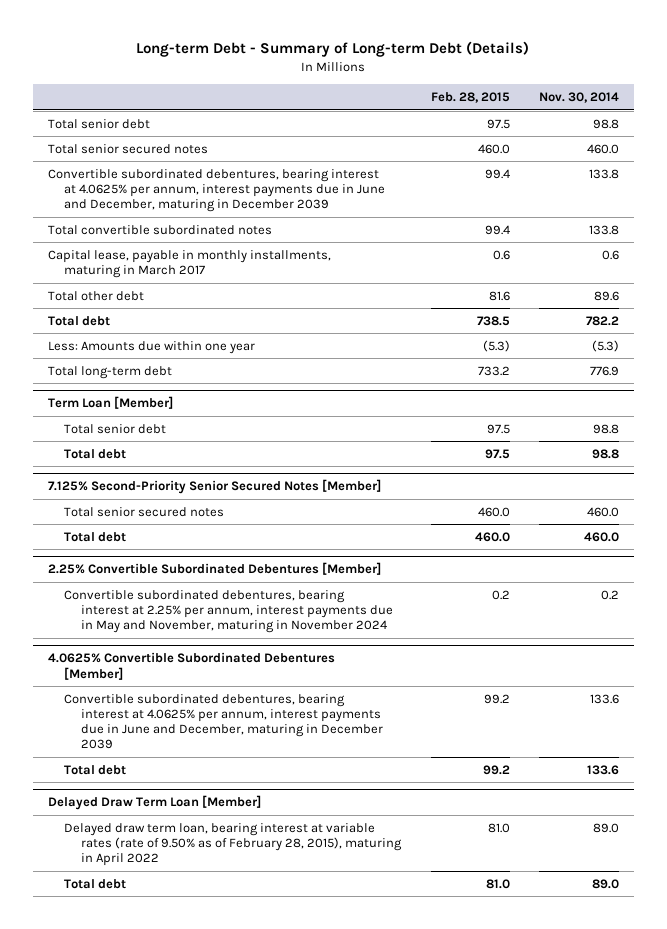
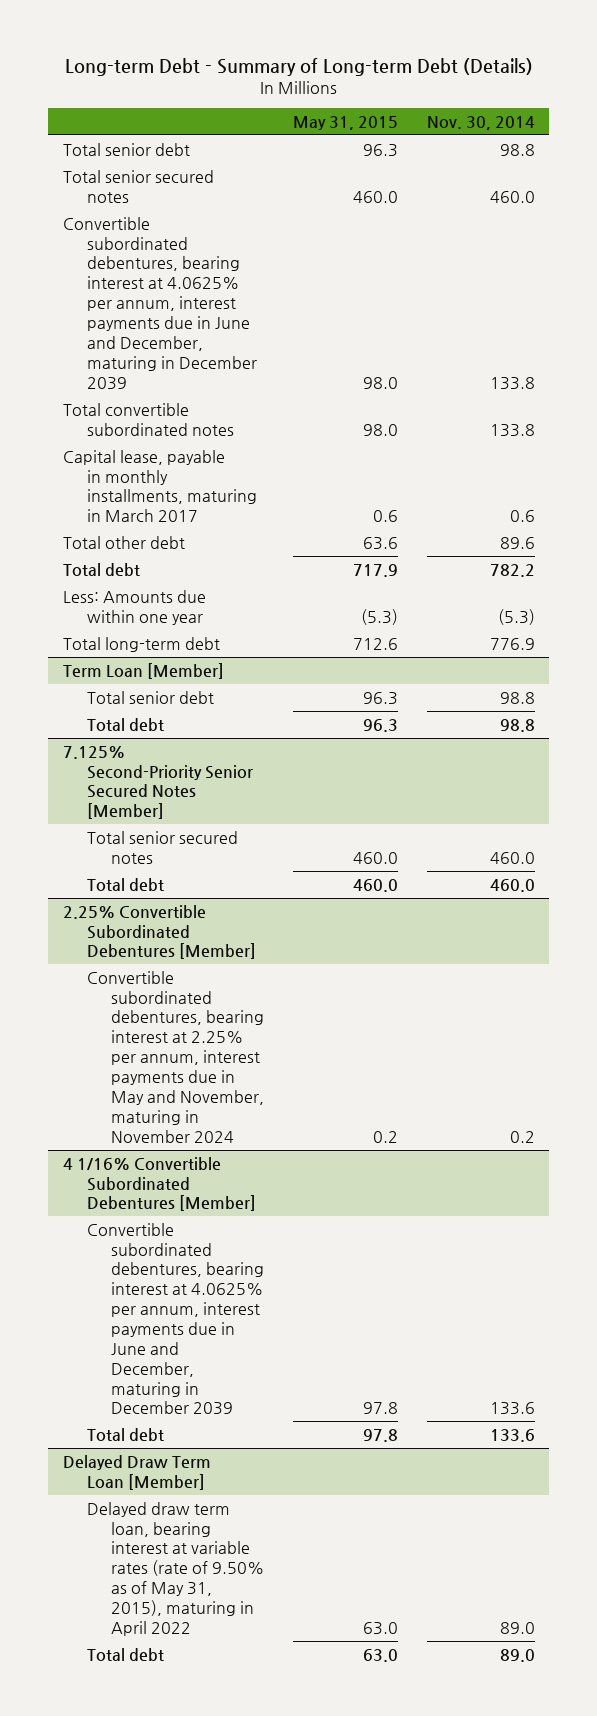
- | Feb. 28, 2015 | Nov. 30, 2014
+ | May 31, 2015 | Nov. 30, 2014
- 4.0625% Convertible Subordinated Debentures [Member]
+ 4 1/16% Convertible Subordinated Debentures [Member]
@ Delayed Draw Term Loan [Member]
- Delayed draw term loan, bearing interest at variable rates (rate of 9.50% as of February 28, 2015), maturing in April 2022 | 81.0 | 89.0
+ Delayed draw term loan, bearing interest at variable rates (rate of 9.50% as of May 31, 2015), maturing in April 2022 | 63.0 | 89.0

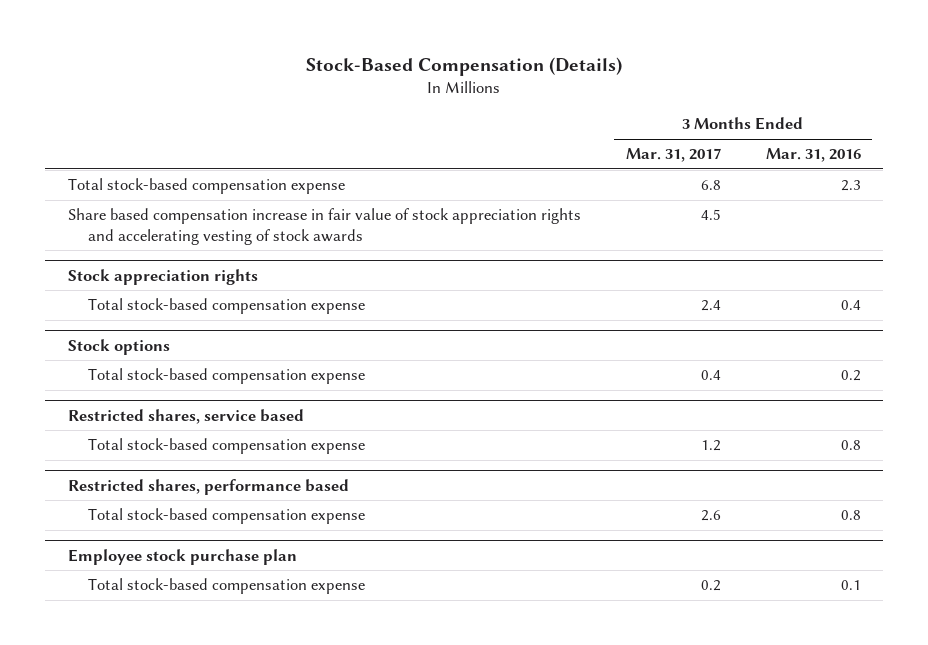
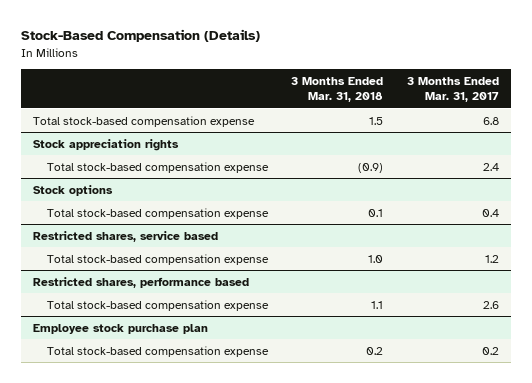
- | 3 Months Ended Mar. 31, 2017 | 3 Months Ended Mar. 31, 2016
+ | 3 Months Ended Mar. 31, 2018 | 3 Months Ended Mar. 31, 2017
- Share based compensation increase in fair value of stock appreciation rights and accelerating vesting of stock awards | 4.5 |

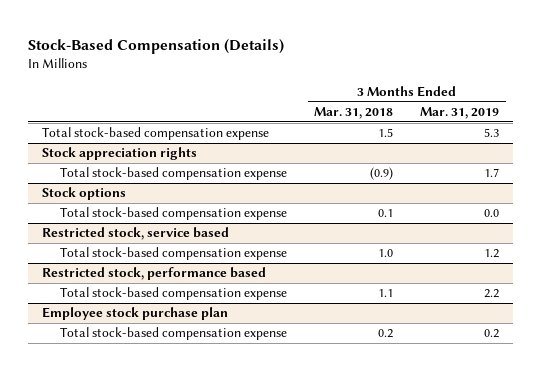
- | 3 Months Ended Mar. 31, 2018 | 3 Months Ended Mar. 31, 2017
+ | 3 Months Ended Mar. 31, 2018 | 3 Months Ended Mar. 31, 2019
- Restricted shares, service based
+ Restricted stock, service based
- Restricted shares, performance based
+ Restricted stock, performance based

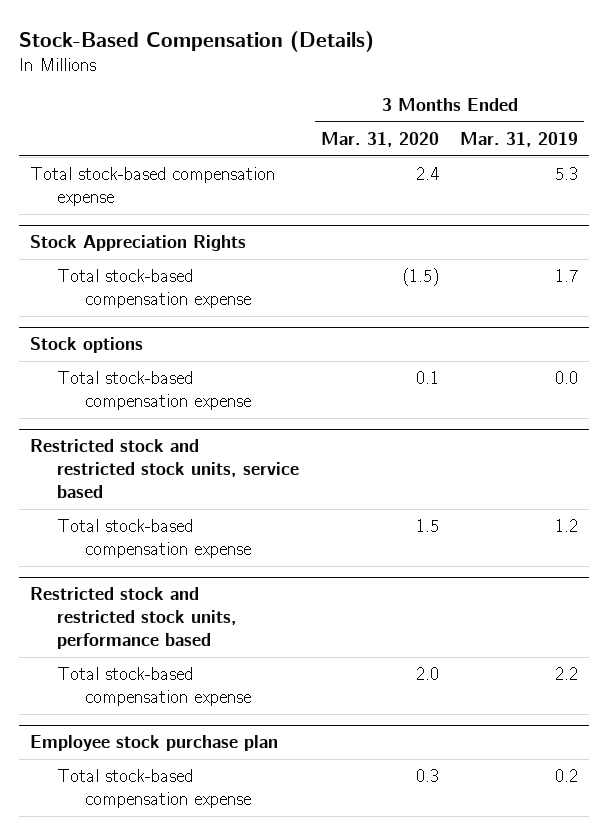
- | 3 Months Ended Mar. 31, 2018 | 3 Months Ended Mar. 31, 2019
+ | 3 Months Ended Mar. 31, 2020 | 3 Months Ended Mar. 31, 2019
- Stock appreciation rights
+ Stock Appreciation Rights
- Restricted stock, service based
+ Restricted stock and restricted stock units, service based
- Restricted stock, performance based
+ Restricted stock and restricted stock units, performance based

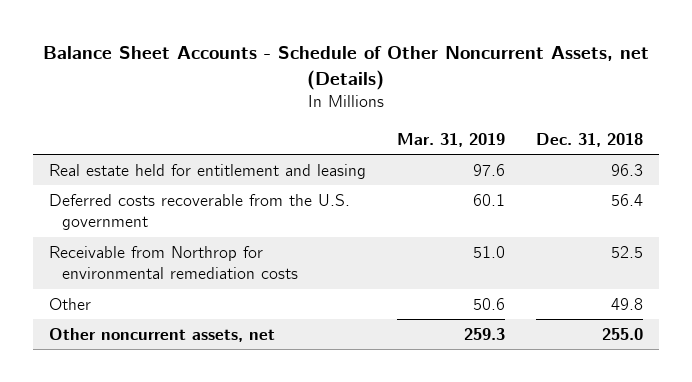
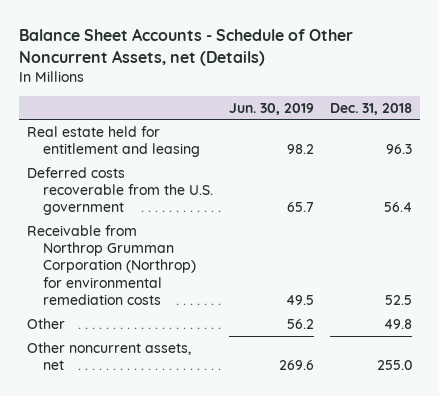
- | Mar. 31, 2019 | Dec. 31, 2018
+ | Jun. 30, 2019 | Dec. 31, 2018
- Receivable from Northrop for environmental remediation costs | 51.0 | 52.5
+ Receivable from Northrop Grumman Corporation (Northrop) for environmental remediation costs | 49.5 | 52.5

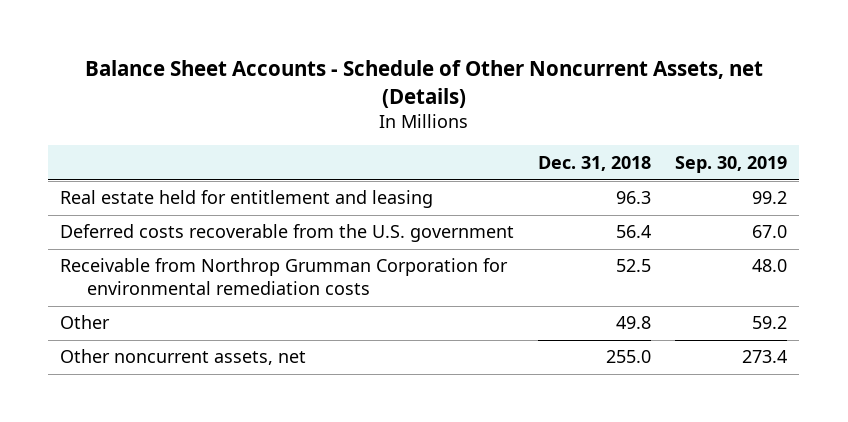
- | Jun. 30, 2019 | Dec. 31, 2018
+ | Dec. 31, 2018 | Sep. 30, 2019
- Receivable from Northrop Grumman Corporation (Northrop) for environmental remediation costs | 49.5 | 52.5
+ Receivable from Northrop Grumman Corporation for environmental remediation costs | 52.5 | 48.0

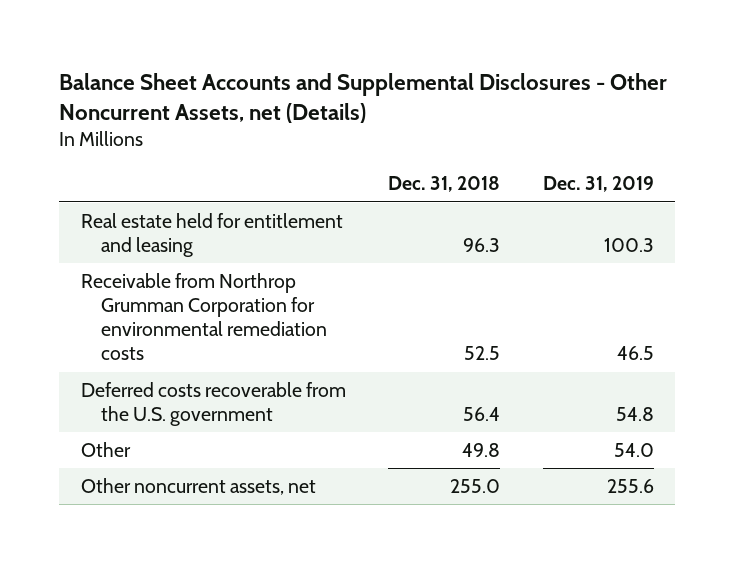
- Balance Sheet Accounts - Schedule of Other Noncurrent Assets, net (Details)
+ Balance Sheet Accounts and Supplemental Disclosures - Other Noncurrent Assets, net (Details)
- | Dec. 31, 2018 | Sep. 30, 2019
+ | Dec. 31, 2018 | Dec. 31, 2019
moved down: Deferred costs recoverable from the U.S. government | 56.4 | 54.8

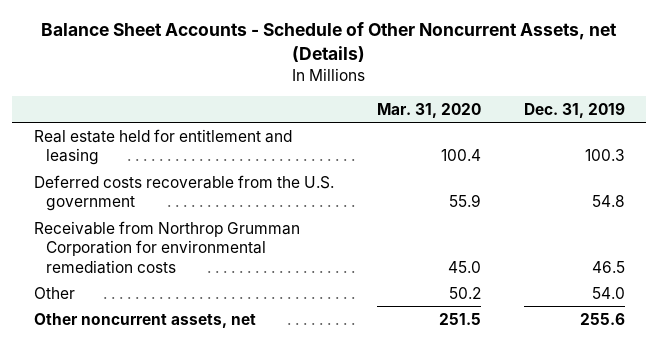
- Balance Sheet Accounts and Supplemental Disclosures - Other Noncurrent Assets, net (Details)
+ Balance Sheet Accounts - Schedule of Other Noncurrent Assets, net (Details)
- | Dec. 31, 2018 | Dec. 31, 2019
+ | Mar. 31, 2020 | Dec. 31, 2019
moved down: Receivable from Northrop Grumman Corporation for environmental remediation costs | 45.0 | 46.5

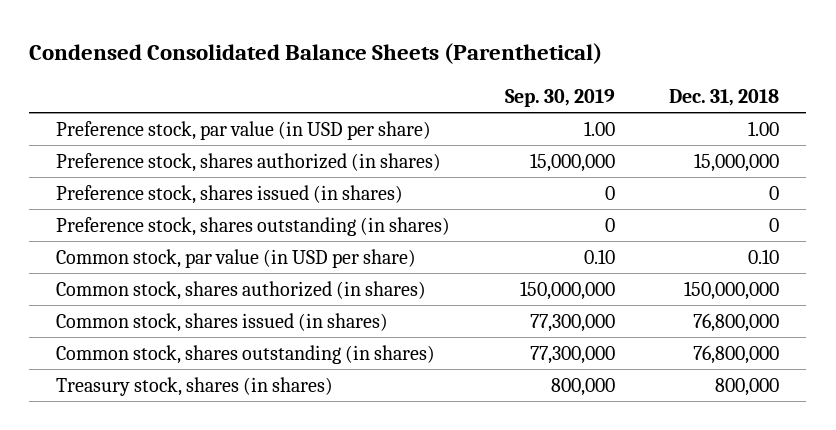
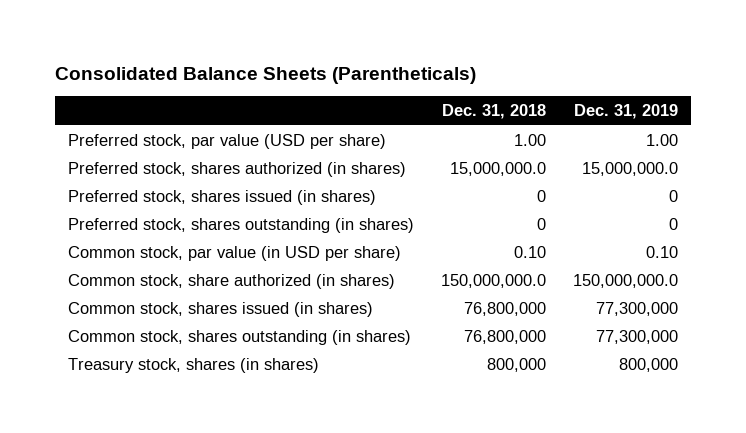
- Condensed Consolidated Balance Sheets (Parenthetical)
+ Consolidated Balance Sheets (Parentheticals)
- | Sep. 30, 2019 | Dec. 31, 2018
+ | Dec. 31, 2018 | Dec. 31, 2019
- Preference stock, par value (in USD per share) | 1.00 | 1.00
- Preference stock, shares authorized (in shares) | 15,000,000 | 15,000,000
- Preference stock, shares issued (in shares) | 0 | 0
- Preference stock, shares outstanding (in shares) | 0 | 0
+ Preferred stock, par value (USD per share) | 1.00 | 1.00
+ Preferred stock, shares authorized (in shares) | 15,000,000.0 | 15,000,000.0
+ Preferred stock, shares issued (in shares) | 0 | 0
+ Preferred stock, shares outstanding (in shares) | 0 | 0
- Common stock, shares authorized (in shares) | 150,000,000 | 150,000,000
+ Common stock, share authorized (in shares) | 150,000,000.0 | 150,000,000.0

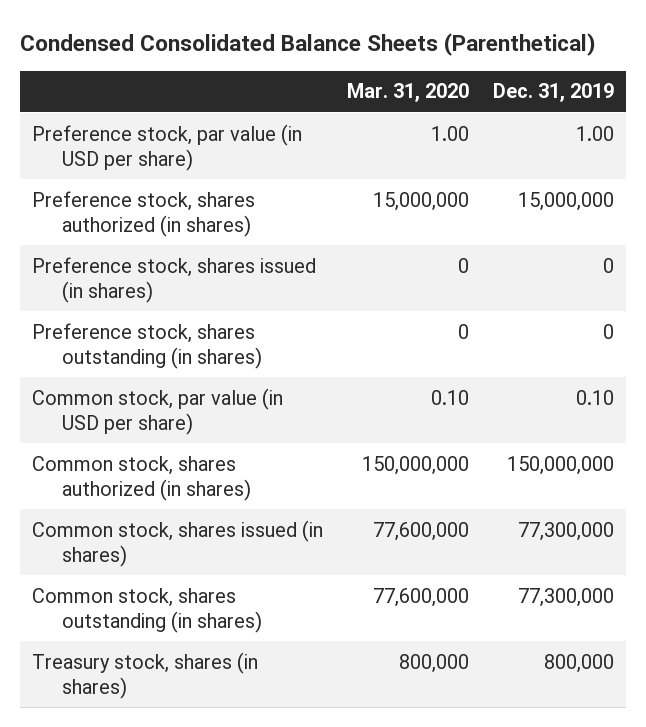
- Consolidated Balance Sheets (Parentheticals)
+ Condensed Consolidated Balance Sheets (Parenthetical)
- | Dec. 31, 2018 | Dec. 31, 2019
+ | Mar. 31, 2020 | Dec. 31, 2019
- Preferred stock, par value (USD per share) | 1.00 | 1.00
- Preferred stock, shares authorized (in shares) | 15,000,000.0 | 15,000,000.0
- Preferred stock, shares issued (in shares) | 0 | 0
- Preferred stock, shares outstanding (in shares) | 0 | 0
+ Preference stock, par value (in USD per share) | 1.00 | 1.00
+ Preference stock, shares authorized (in shares) | 15,000,000 | 15,000,000
+ Preference stock, shares issued (in shares) | 0 | 0
+ Preference stock, shares outstanding (in shares) | 0 | 0
- Common stock, share authorized (in shares) | 150,000,000.0 | 150,000,000.0
+ Common stock, shares authorized (in shares) | 150,000,000 | 150,000,000

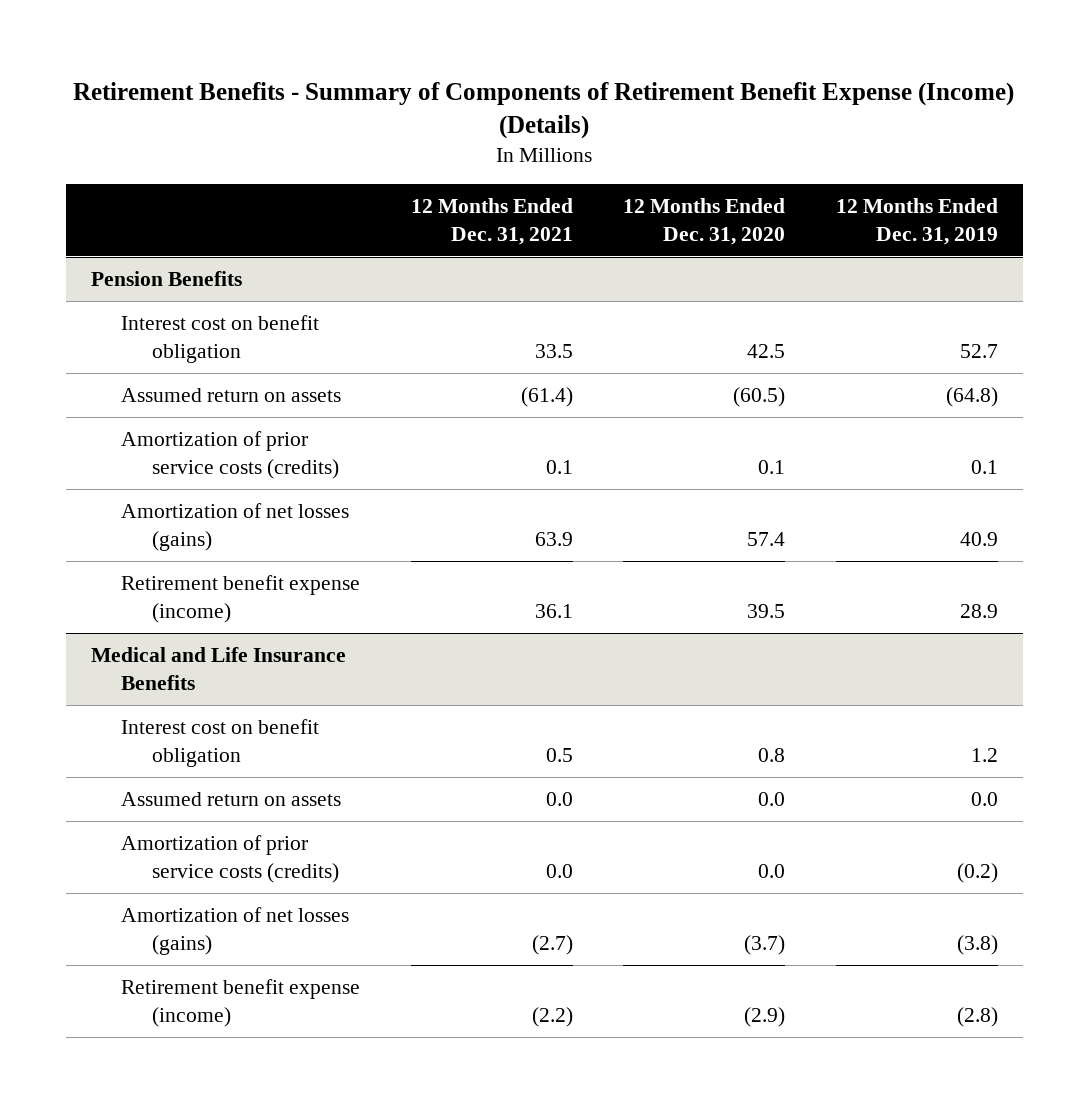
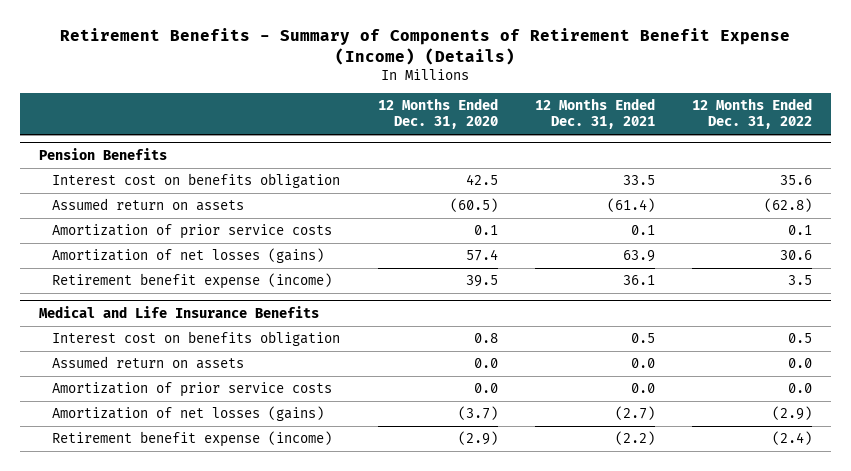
- | 12 Months Ended Dec. 31, 2021 | 12 Months Ended Dec. 31, 2020 | 12 Months Ended Dec. 31, 2019
+ | 12 Months Ended Dec. 31, 2020 | 12 Months Ended Dec. 31, 2021 | 12 Months Ended Dec. 31, 2022
@ Pension Benefits
- Interest cost on benefit obligation | 33.5 | 42.5 | 52.7
+ Interest cost on benefits obligation | 42.5 | 33.5 | 35.6
- Amortization of prior service costs (credits) | 0.1 | 0.1 | 0.1
+ Amortization of prior service costs | 0.1 | 0.1 | 0.1
@ Medical and Life Insurance Benefits
- Interest cost on benefit obligation | 0.5 | 0.8 | 1.2
+ Interest cost on benefits obligation | 0.8 | 0.5 | 0.5
- Amortization of prior service costs (credits) | 0.0 | 0.0 | (0.2)
+ Amortization of prior service costs | 0.0 | 0.0 | 0.0

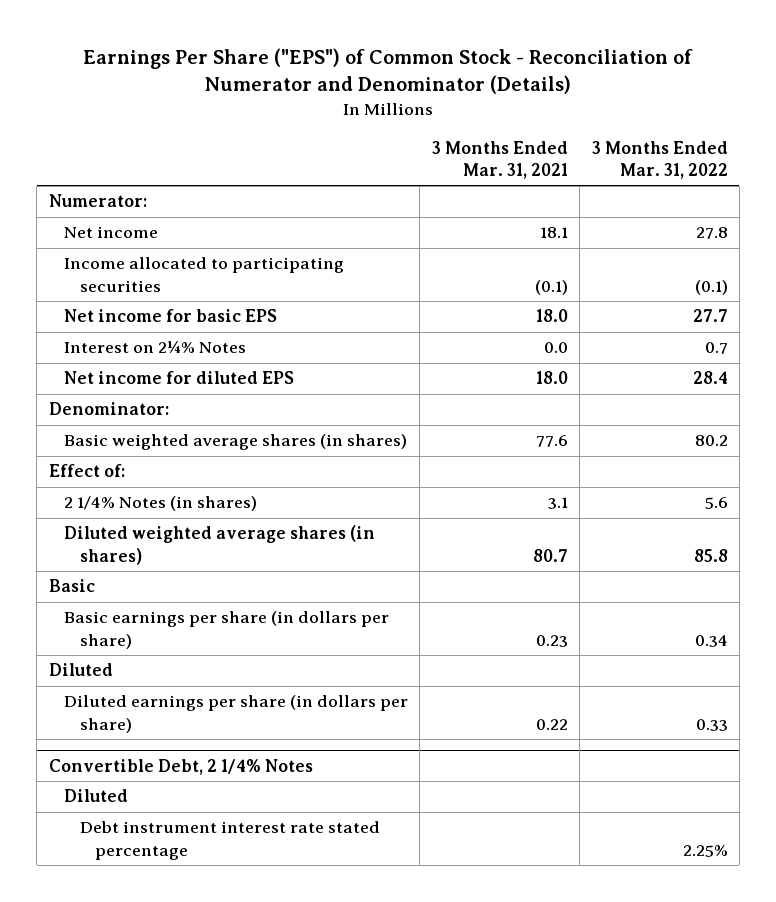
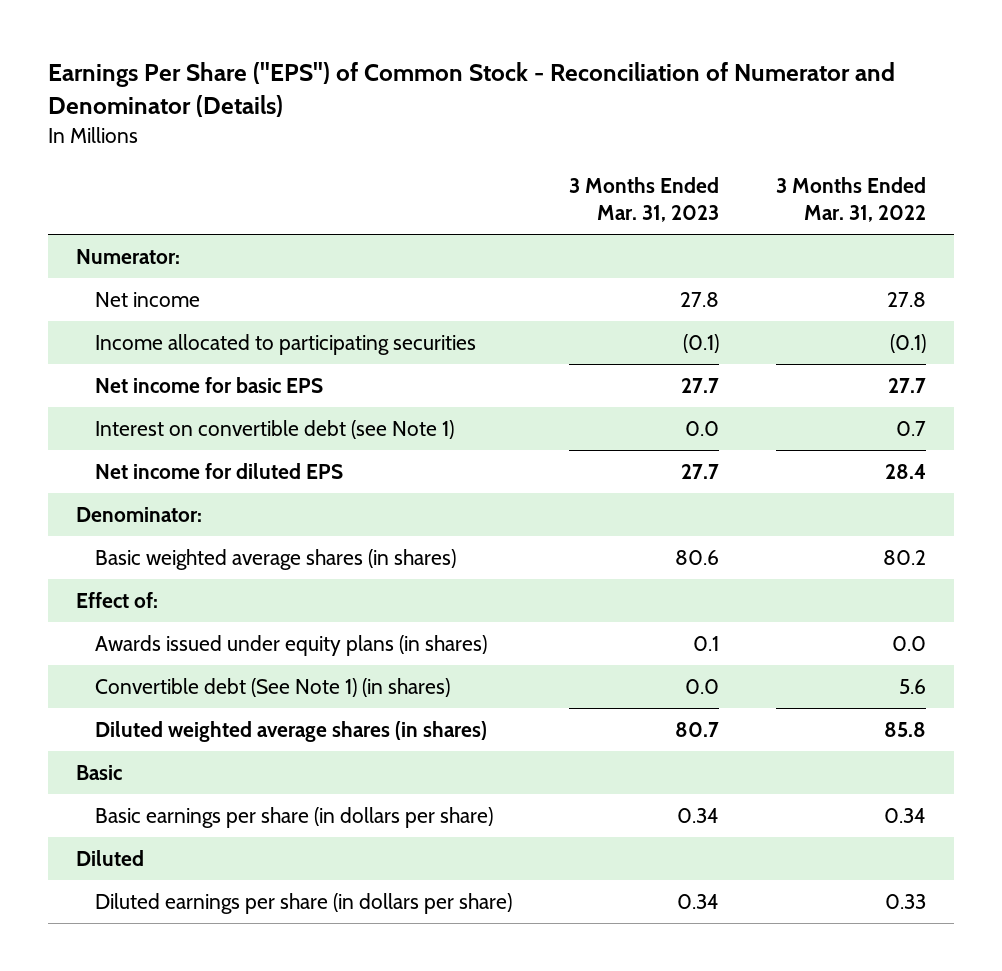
- | 3 Months Ended Mar. 31, 2021 | 3 Months Ended Mar. 31, 2022
+ | 3 Months Ended Mar. 31, 2023 | 3 Months Ended Mar. 31, 2022
- Interest on 2¼% Notes | 0.0 | 0.7
+ Interest on convertible debt (see Note 1) | 0.0 | 0.7
- 2 1/4% Notes (in shares) | 3.1 | 5.6
+ Awards issued under equity plans (in shares) | 0.1 | 0.0
+ Convertible debt (See Note 1) (in shares) | 0.0 | 5.6
- Convertible Debt, 2 1/4% Notes
- Diluted
- Debt instrument interest rate stated percentage | | 2.25%

